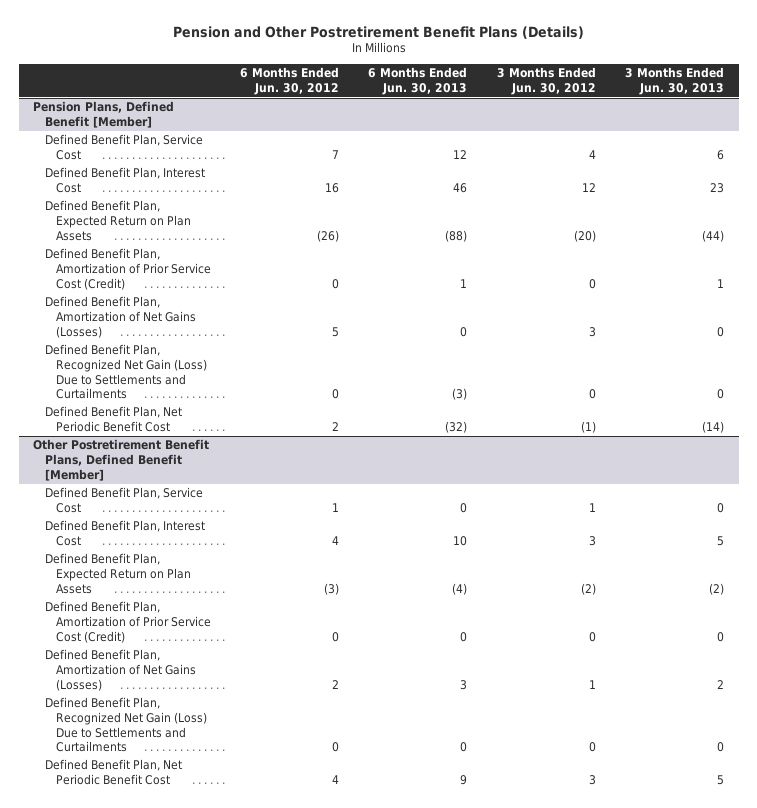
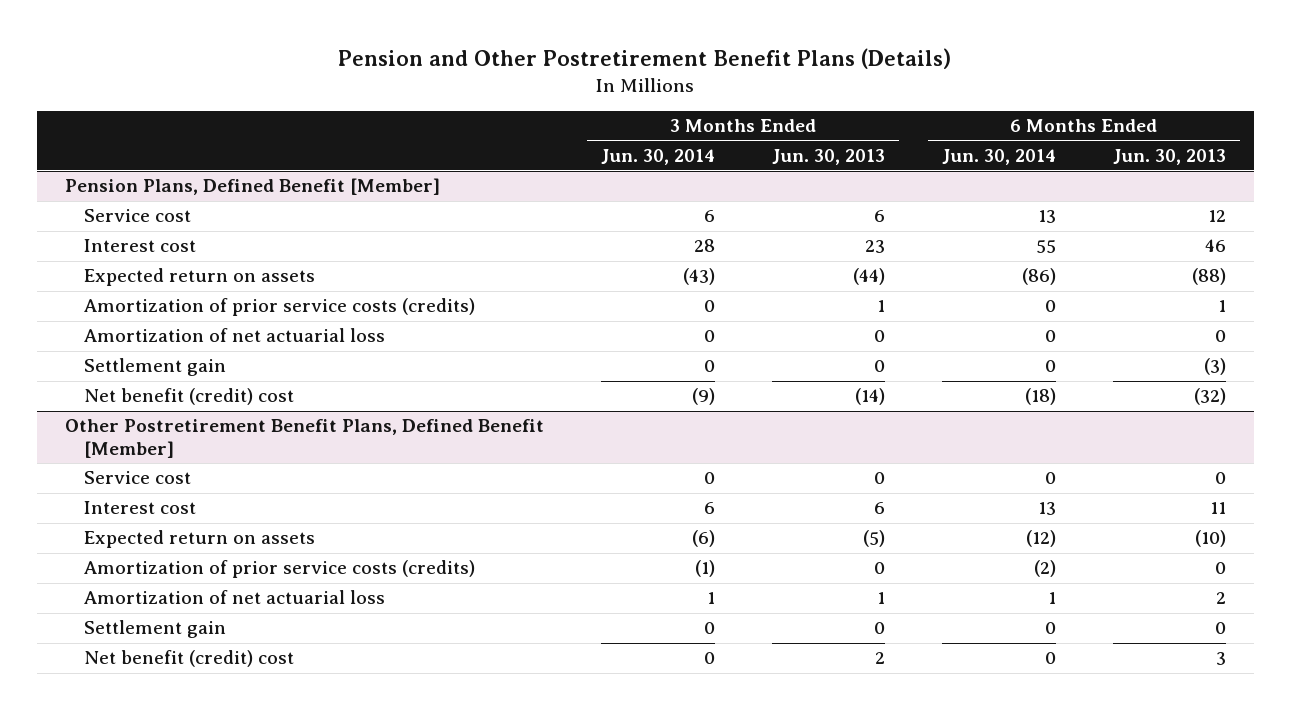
- | 6 Months Ended Jun. 30, 2012 | 6 Months Ended Jun. 30, 2013 | 3 Months Ended Jun. 30, 2012 | 3 Months Ended Jun. 30, 2013
+ | 3 Months Ended Jun. 30, 2014 | 3 Months Ended Jun. 30, 2013 | 6 Months Ended Jun. 30, 2014 | 6 Months Ended Jun. 30, 2013
@ Pension Plans, Defined Benefit [Member]
- Defined Benefit Plan, Service Cost | 7 | 12 | 4 | 6
- Defined Benefit Plan, Interest Cost | 16 | 46 | 12 | 23
- Defined Benefit Plan, Expected Return on Plan Assets | (26) | (88) | (20) | (44)
- Defined Benefit Plan, Amortization of Prior Service Cost (Credit) | 0 | 1 | 0 | 1
- Defined Benefit Plan, Amortization of Net Gains (Losses) | 5 | 0 | 3 | 0
- Defined Benefit Plan, Recognized Net Gain (Loss) Due to Settlements and Curtailments | 0 | (3) | 0 | 0
- Defined Benefit Plan, Net Periodic Benefit Cost | 2 | (32) | (1) | (14)
+ Service cost | 6 | 6 | 13 | 12
+ Interest cost | 28 | 23 | 55 | 46
+ Expected return on assets | (43) | (44) | (86) | (88)
+ Amortization of prior service costs (credits) | 0 | 1 | 0 | 1
+ Amortization of net actuarial loss | 0 | 0 | 0 | 0
+ Settlement gain | 0 | 0 | 0 | (3)
+ Net benefit (credit) cost | (9) | (14) | (18) | (32)
@ Other Postretirement Benefit Plans, Defined Benefit [Member]
- Defined Benefit Plan, Service Cost | 1 | 0 | 1 | 0
- Defined Benefit Plan, Interest Cost | 4 | 10 | 3 | 5
- Defined Benefit Plan, Expected Return on Plan Assets | (3) | (4) | (2) | (2)
- Defined Benefit Plan, Amortization of Prior Service Cost (Credit) | 0 | 0 | 0 | 0
- Defined Benefit Plan, Amortization of Net Gains (Losses) | 2 | 3 | 1 | 2
- Defined Benefit Plan, Recognized Net Gain (Loss) Due to Settlements and Curtailments | 0 | 0 | 0 | 0
- Defined Benefit Plan, Net Periodic Benefit Cost | 4 | 9 | 3 | 5
+ Service cost | 0 | 0 | 0 | 0
+ Interest cost | 6 | 6 | 13 | 11
+ Expected return on assets | (6) | (5) | (12) | (10)
+ Amortization of prior service costs (credits) | (1) | 0 | (2) | 0
+ Amortization of net actuarial loss | 1 | 1 | 1 | 2
+ Settlement gain | 0 | 0 | 0 | 0
+ Net benefit (credit) cost | 0 | 2 | 0 | 3

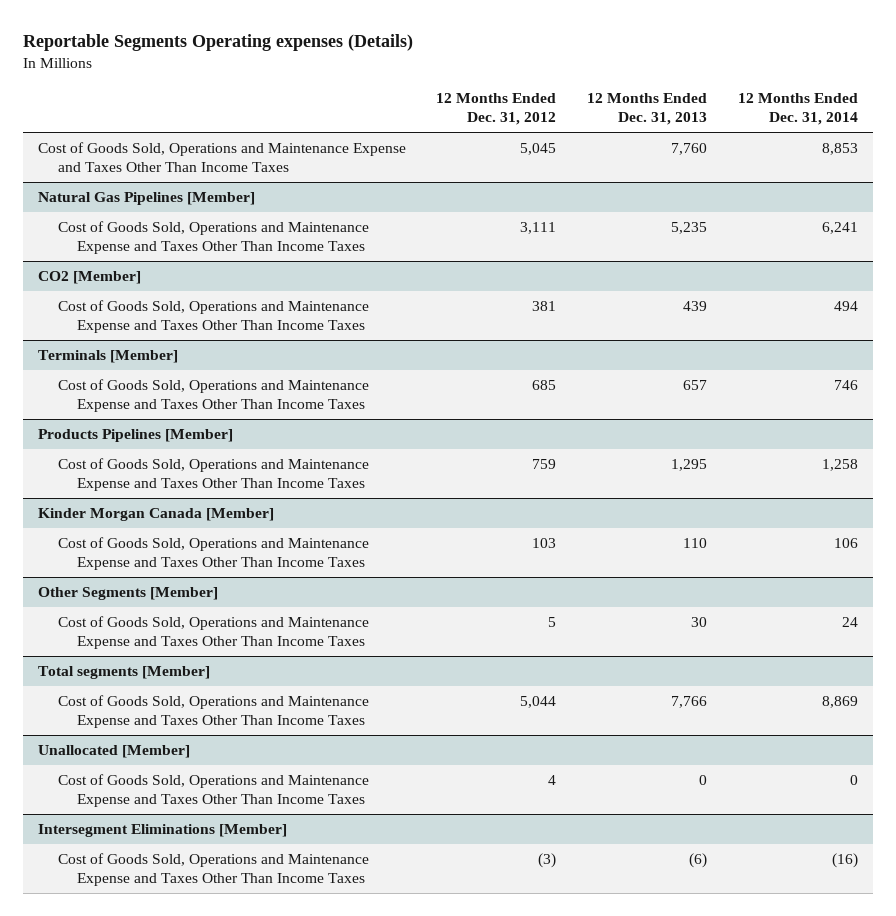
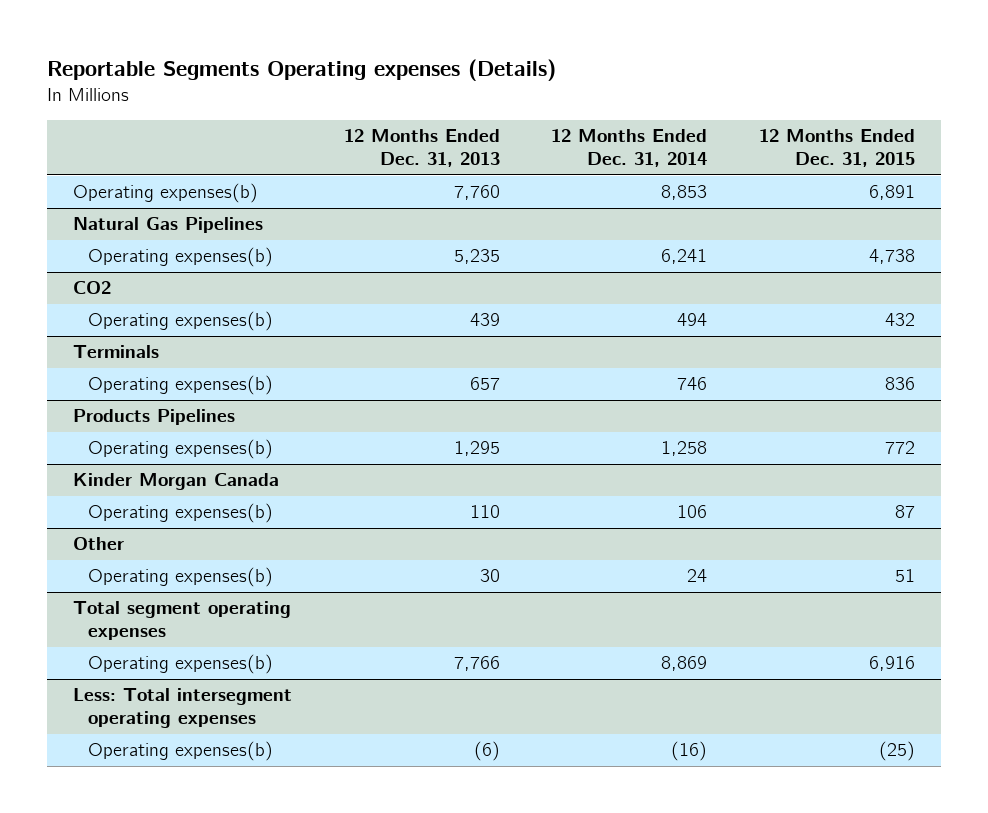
- | 12 Months Ended Dec. 31, 2012 | 12 Months Ended Dec. 31, 2013 | 12 Months Ended Dec. 31, 2014
+ | 12 Months Ended Dec. 31, 2013 | 12 Months Ended Dec. 31, 2014 | 12 Months Ended Dec. 31, 2015
- Cost of Goods Sold, Operations and Maintenance Expense and Taxes Other Than Income Taxes | 5,045 | 7,760 | 8,853
- Natural Gas Pipelines [Member]
- Cost of Goods Sold, Operations and Maintenance Expense and Taxes Other Than Income Taxes | 3,111 | 5,235 | 6,241
- CO2 [Member]
- Cost of Goods Sold, Operations and Maintenance Expense and Taxes Other Than Income Taxes | 381 | 439 | 494
- Terminals [Member]
- Cost of Goods Sold, Operations and Maintenance Expense and Taxes Other Than Income Taxes | 685 | 657 | 746
- Products Pipelines [Member]
- Cost of Goods Sold, Operations and Maintenance Expense and Taxes Other Than Income Taxes | 759 | 1,295 | 1,258
- Kinder Morgan Canada [Member]
- Cost of Goods Sold, Operations and Maintenance Expense and Taxes Other Than Income Taxes | 103 | 110 | 106
- Other Segments [Member]
- Cost of Goods Sold, Operations and Maintenance Expense and Taxes Other Than Income Taxes | 5 | 30 | 24
- Total segments [Member]
- Cost of Goods Sold, Operations and Maintenance Expense and Taxes Other Than Income Taxes | 5,044 | 7,766 | 8,869
- Unallocated [Member]
- Cost of Goods Sold, Operations and Maintenance Expense and Taxes Other Than Income Taxes | 4 | 0 | 0
- Intersegment Eliminations [Member]
- Cost of Goods Sold, Operations and Maintenance Expense and Taxes Other Than Income Taxes | (3) | (6) | (16)
+ Operating expenses(b) | 7,760 | 8,853 | 6,891
+ Natural Gas Pipelines
+ Operating expenses(b) | 5,235 | 6,241 | 4,738
+ CO2
+ Operating expenses(b) | 439 | 494 | 432
+ Terminals
+ Operating expenses(b) | 657 | 746 | 836
+ Products Pipelines
+ Operating expenses(b) | 1,295 | 1,258 | 772
+ Kinder Morgan Canada
+ Operating expenses(b) | 110 | 106 | 87
+ Other
+ Operating expenses(b) | 30 | 24 | 51
+ Total segment operating expenses
+ Operating expenses(b) | 7,766 | 8,869 | 6,916
+ Less: Total intersegment operating expenses
+ Operating expenses(b) | (6) | (16) | (25)

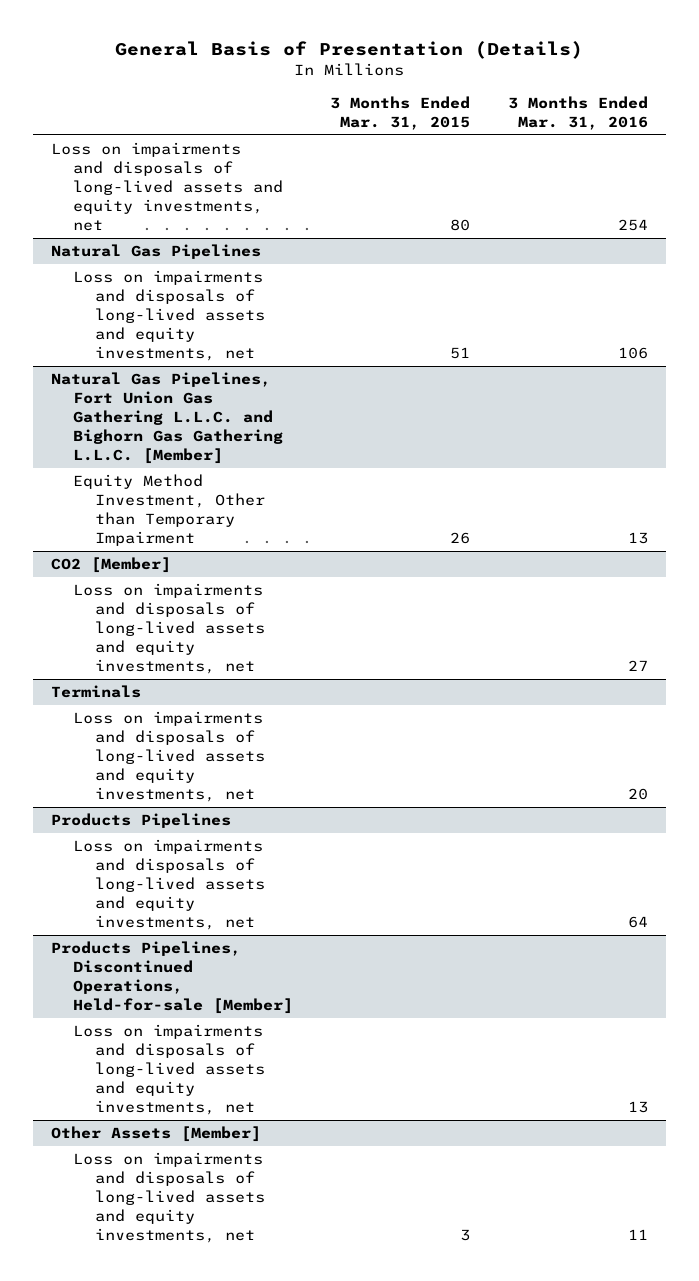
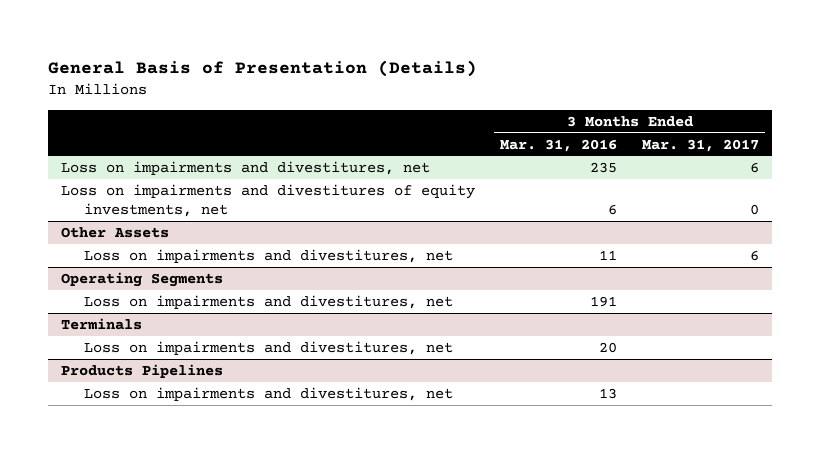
- | 3 Months Ended Mar. 31, 2015 | 3 Months Ended Mar. 31, 2016
+ | 3 Months Ended Mar. 31, 2016 | 3 Months Ended Mar. 31, 2017
- Loss on impairments and disposals of long-lived assets and equity investments, net | 80 | 254
- Natural Gas Pipelines
- Loss on impairments and disposals of long-lived assets and equity investments, net | 51 | 106
- Natural Gas Pipelines, Fort Union Gas Gathering L.L.C. and Bighorn Gas Gathering L.L.C. [Member]
- Equity Method Investment, Other than Temporary Impairment | 26 | 13
- CO2 [Member]
- Loss on impairments and disposals of long-lived assets and equity investments, net | | 27
+ Loss on impairments and divestitures, net | 235 | 6
+ Loss on impairments and divestitures of equity investments, net | 6 | 0
+ Other Assets
+ Loss on impairments and divestitures, net | 11 | 6
+ Operating Segments
+ Loss on impairments and divestitures, net | 191 |
@ Terminals
- Loss on impairments and disposals of long-lived assets and equity investments, net | | 20
+ Loss on impairments and divestitures, net | 20 |
@ Products Pipelines
- Loss on impairments and disposals of long-lived assets and equity investments, net | | 64
- Products Pipelines, Discontinued Operations, Held-for-sale [Member]
- Loss on impairments and disposals of long-lived assets and equity investments, net | | 13
- Other Assets [Member]
- Loss on impairments and disposals of long-lived assets and equity investments, net | 3 | 11
@ Products Pipelines
+ Loss on impairments and divestitures, net | 13 |

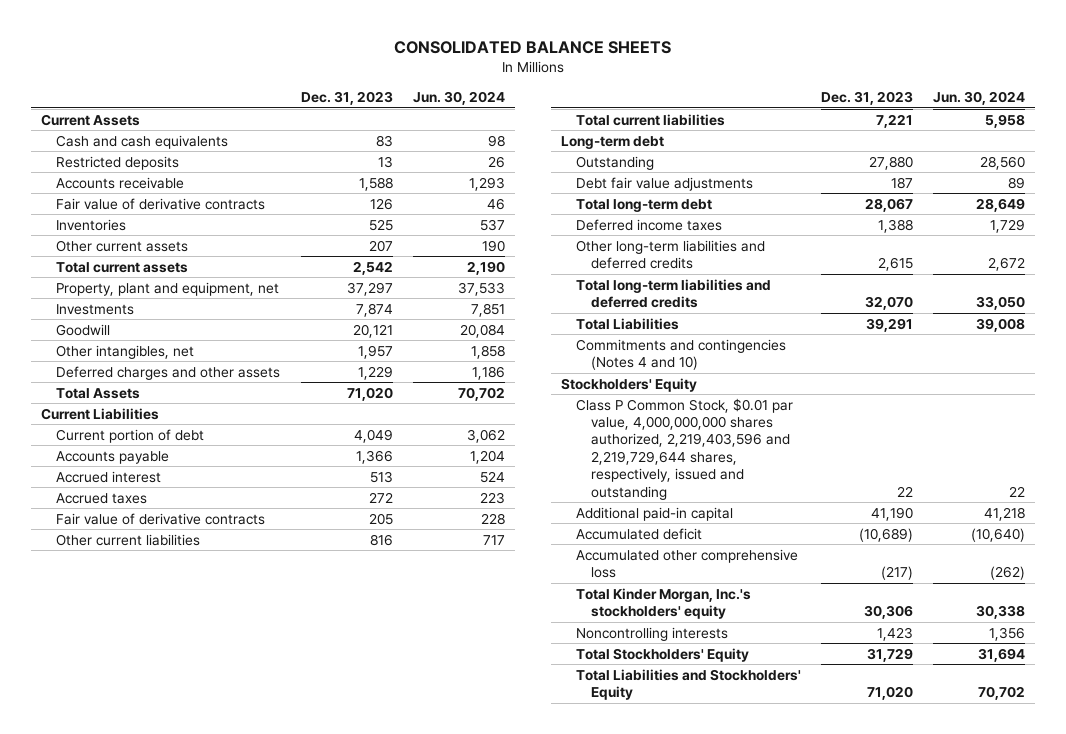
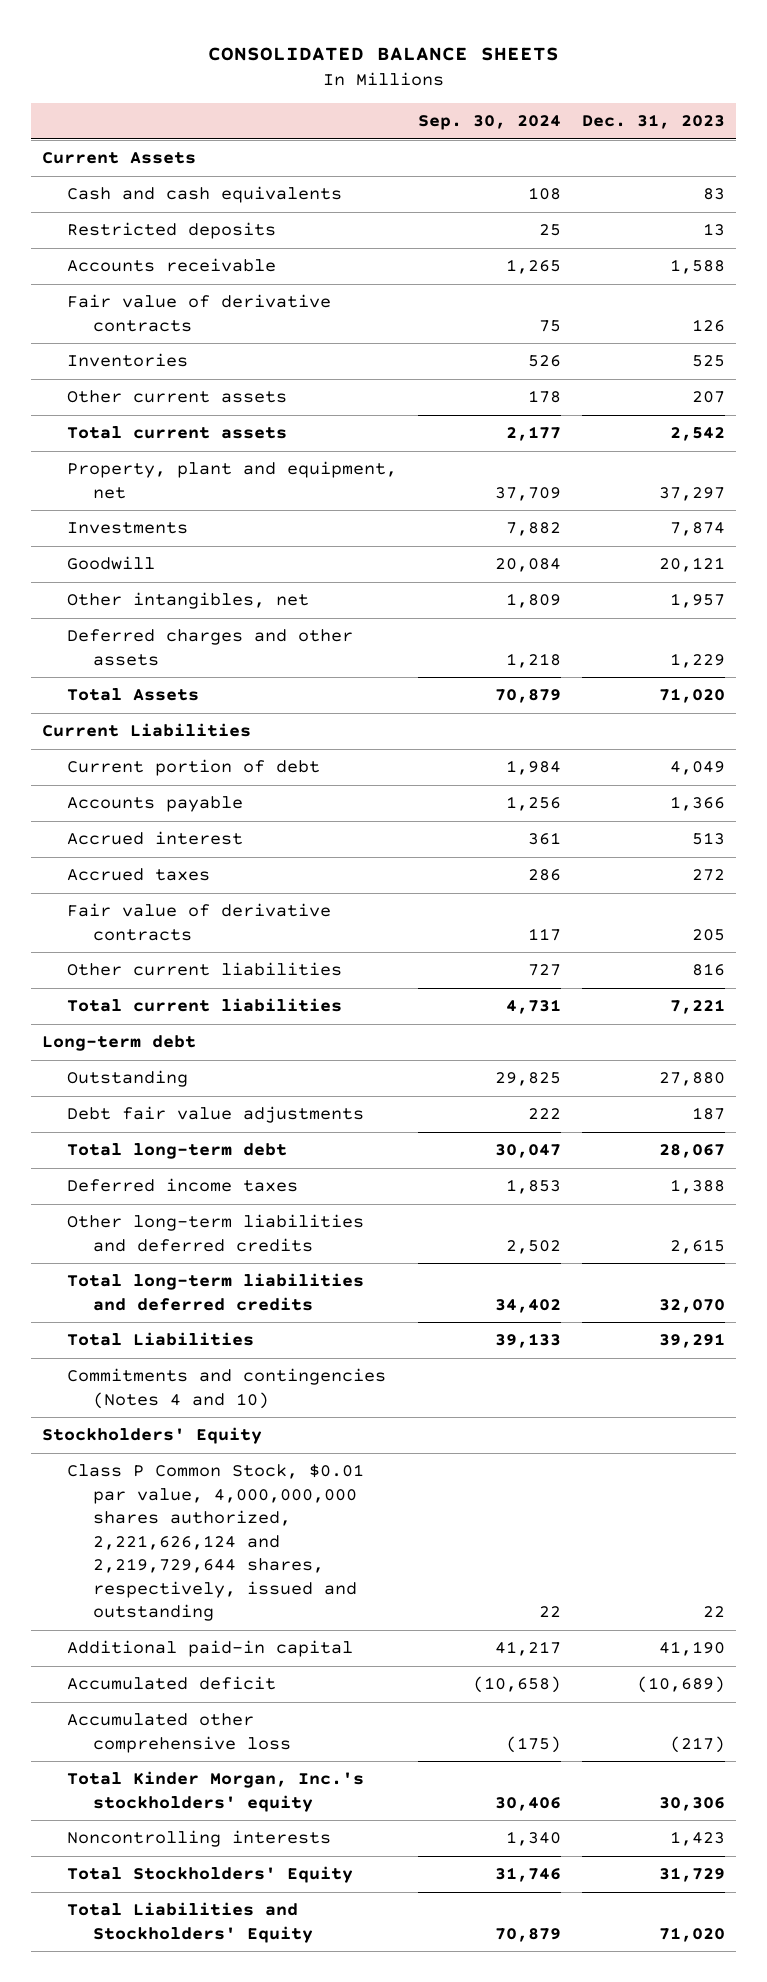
- | Dec. 31, 2023 | Jun. 30, 2024
+ | Sep. 30, 2024 | Dec. 31, 2023
- Class P Common Stock, $0.01 par value, 4,000,000,000 shares authorized, 2,219,403,596 and 2,219,729,644 shares, respectively, issued and outstanding | 22 | 22
+ Class P Common Stock, $0.01 par value, 4,000,000,000 shares authorized, 2,221,626,124 and 2,219,729,644 shares, respectively, issued and outstanding | 22 | 22

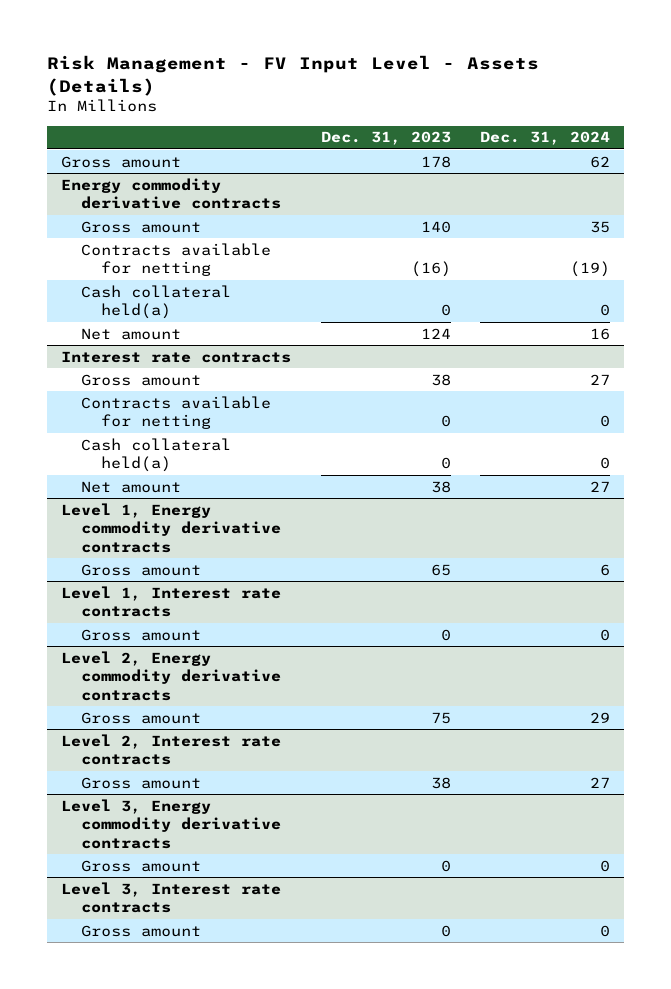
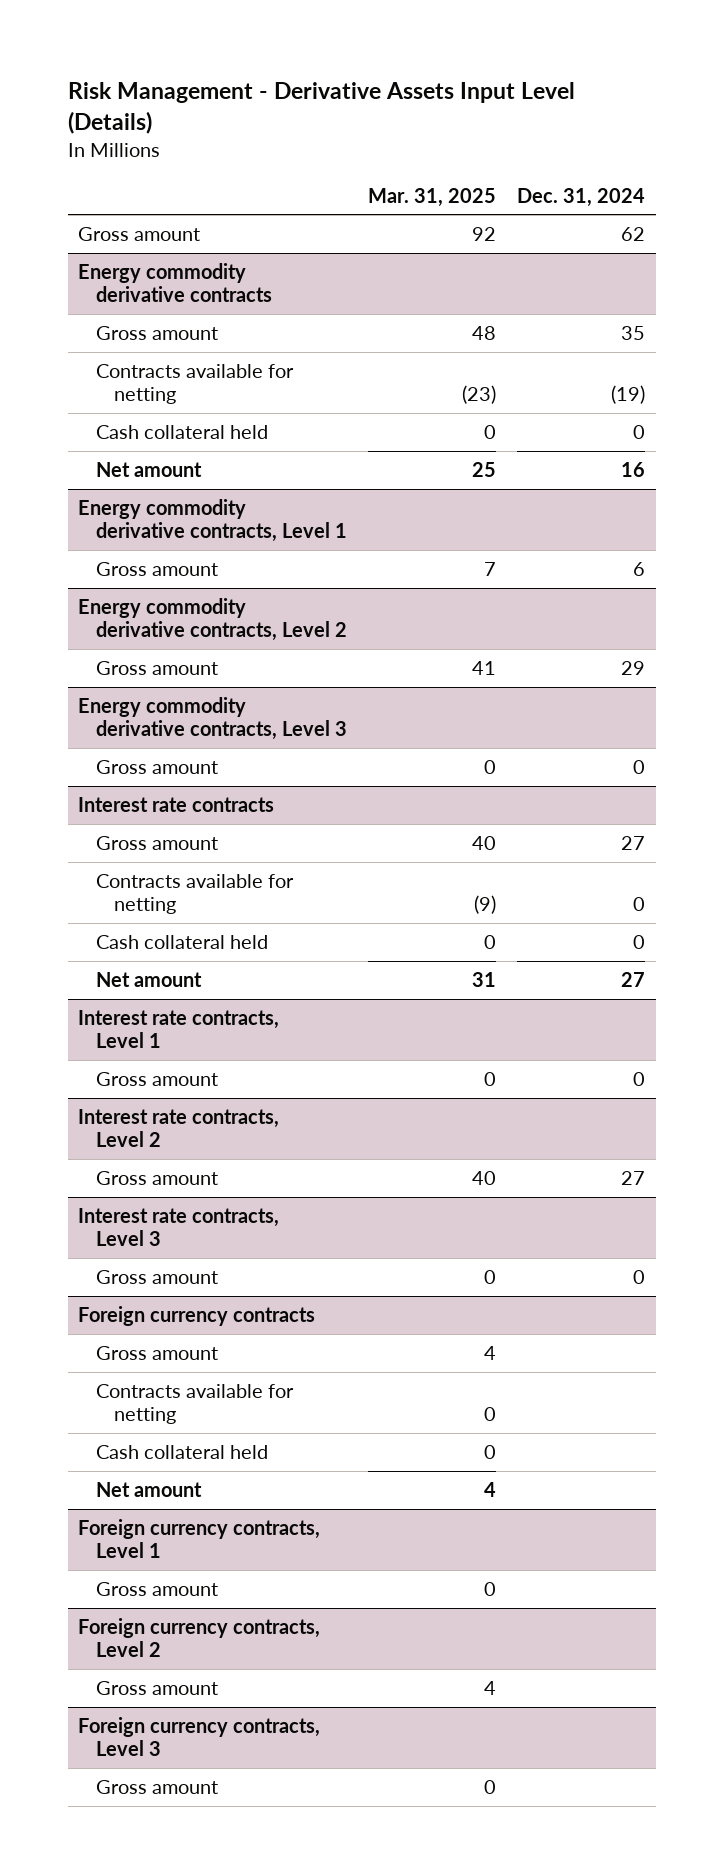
- Risk Management - FV Input Level - Assets (Details)
+ Risk Management - Derivative Assets Input Level (Details)
- | Dec. 31, 2023 | Dec. 31, 2024
+ | Mar. 31, 2025 | Dec. 31, 2024
@ Energy commodity derivative contracts
- Cash collateral held(a) | 0 | 0
+ Cash collateral held | 0 | 0
+ Energy commodity derivative contracts, Level 1
+ Gross amount | 7 | 6
+ Energy commodity derivative contracts, Level 2
+ Gross amount | 41 | 29
+ Energy commodity derivative contracts, Level 3
+ Gross amount | 0 | 0
@ Interest rate contracts
- Cash collateral held(a) | 0 | 0
+ Cash collateral held | 0 | 0
- Level 1, Energy commodity derivative contracts
- Gross amount | 65 | 6
- Level 1, Interest rate contracts
+ Interest rate contracts, Level 1
- Level 2, Energy commodity derivative contracts
- Gross amount | 75 | 29
- Level 2, Interest rate contracts
+ Interest rate contracts, Level 2
- Level 3, Energy commodity derivative contracts
- Gross amount | 0 | 0
- Level 3, Interest rate contracts
+ Interest rate contracts, Level 3
+ Foreign currency contracts
+ Gross amount | 4 |
+ Contracts available for netting | 0 |
+ Cash collateral held | 0 |
+ Net amount | 4 |
+ Foreign currency contracts, Level 1
+ Gross amount | 0 |
+ Foreign currency contracts, Level 2
+ Gross amount | 4 |
+ Foreign currency contracts, Level 3
+ Gross amount | 0 |

